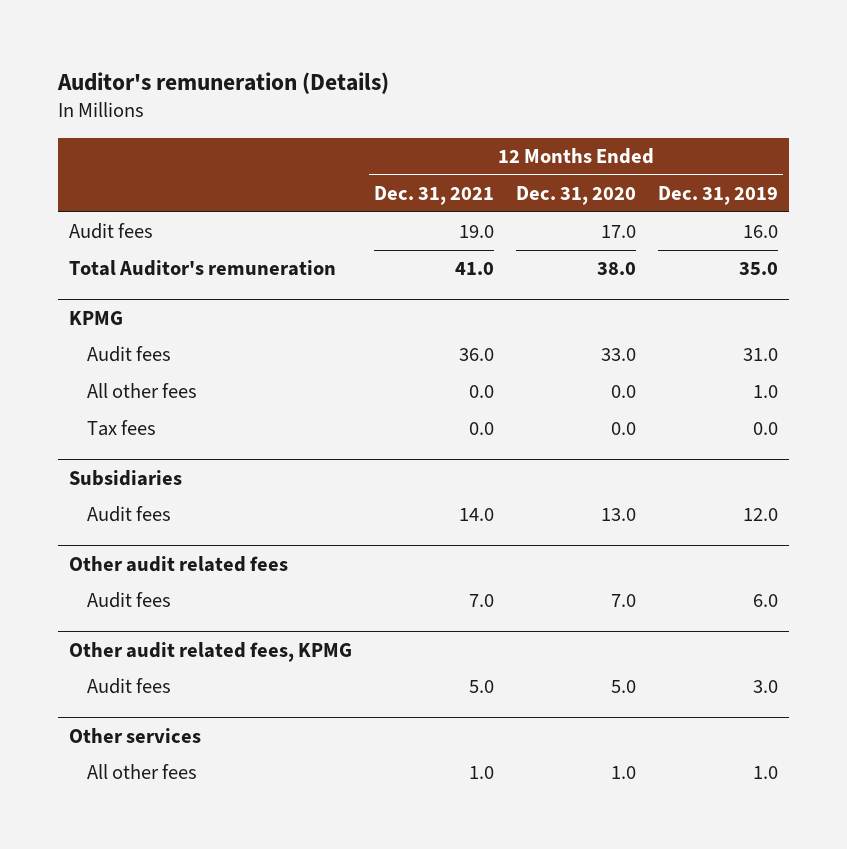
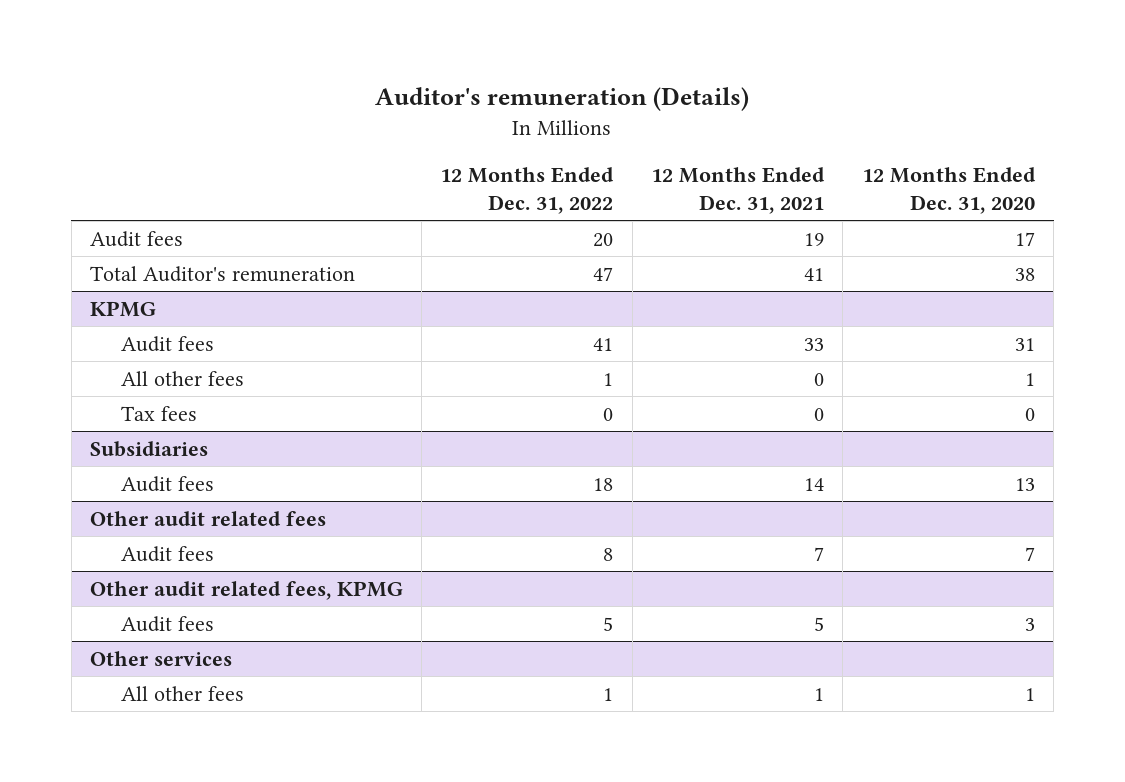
- | 12 Months Ended Dec. 31, 2021 | 12 Months Ended Dec. 31, 2020 | 12 Months Ended Dec. 31, 2019
+ | 12 Months Ended Dec. 31, 2022 | 12 Months Ended Dec. 31, 2021 | 12 Months Ended Dec. 31, 2020
- Audit fees | 19.0 | 17.0 | 16.0
- Total Auditor's remuneration | 41.0 | 38.0 | 35.0
+ Audit fees | 20 | 19 | 17
+ Total Auditor's remuneration | 47 | 41 | 38
@ KPMG
- Audit fees | 36.0 | 33.0 | 31.0
- All other fees | 0.0 | 0.0 | 1.0
- Tax fees | 0.0 | 0.0 | 0.0
+ Audit fees | 41 | 33 | 31
+ All other fees | 1 | 0 | 1
+ Tax fees | 0 | 0 | 0
@ Subsidiaries
- Audit fees | 14.0 | 13.0 | 12.0
+ Audit fees | 18 | 14 | 13
@ Other audit related fees
- Audit fees | 7.0 | 7.0 | 6.0
+ Audit fees | 8 | 7 | 7
@ Other audit related fees, KPMG
- Audit fees | 5.0 | 5.0 | 3.0
+ Audit fees | 5 | 5 | 3
@ Other services
- All other fees | 1.0 | 1.0 | 1.0
+ All other fees | 1 | 1 | 1

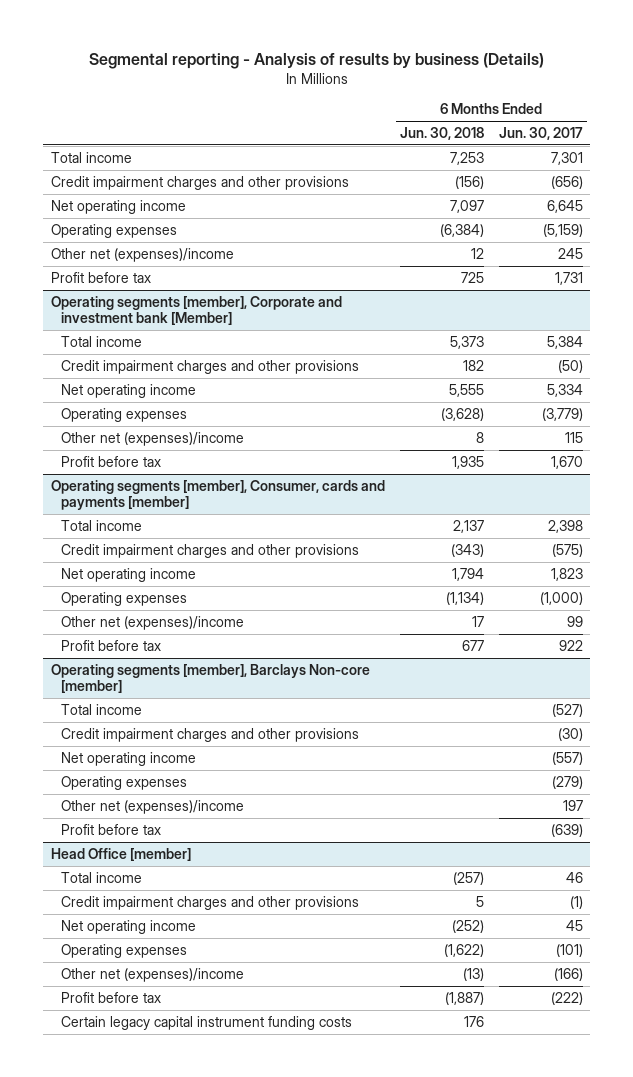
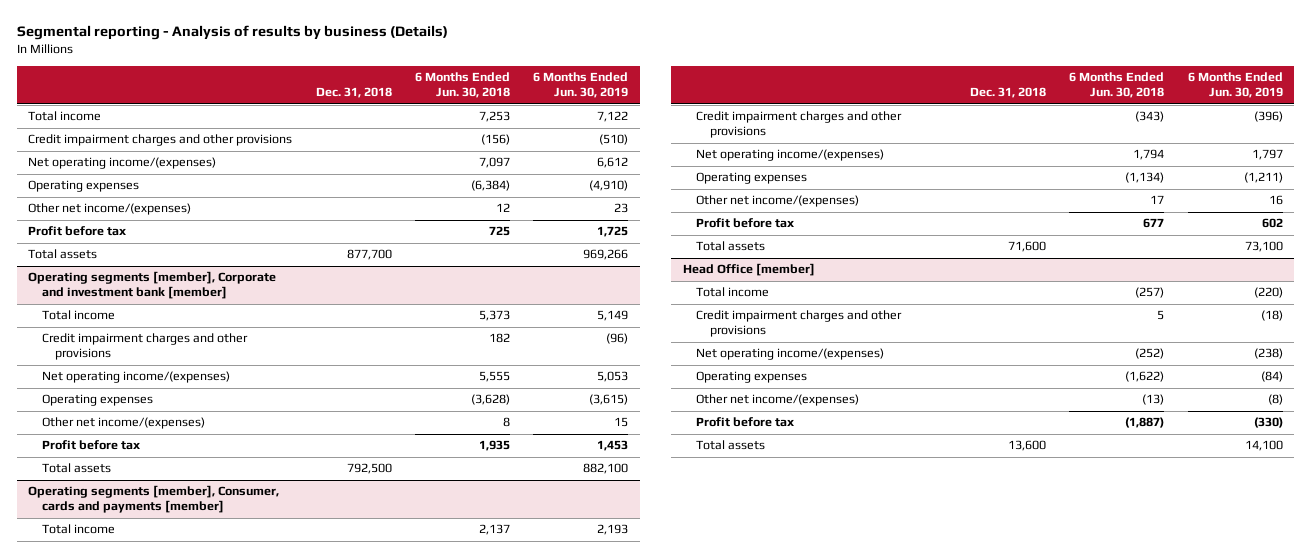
- | 6 Months Ended Jun. 30, 2018 | 6 Months Ended Jun. 30, 2017
+ | Dec. 31, 2018 | 6 Months Ended Jun. 30, 2018 | 6 Months Ended Jun. 30, 2019
- Net operating income | 7,097 | 6,645
+ Net operating income/(expenses) | | 7,097 | 6,612
- Other net (expenses)/income | 12 | 245
+ Other net income/(expenses) | | 12 | 23
- Operating segments [member], Corporate and investment bank [Member]
+ Total assets | 877,700 | | 969,266
+ Operating segments [member], Corporate and investment bank [member]
- Net operating income | 5,555 | 5,334
+ Net operating income/(expenses) | | 5,555 | 5,053
- Other net (expenses)/income | 8 | 115
+ Other net income/(expenses) | | 8 | 15
+ Total assets | 792,500 | | 882,100
@ Operating segments [member], Consumer, cards and payments [member]
- Net operating income | 1,794 | 1,823
+ Net operating income/(expenses) | | 1,794 | 1,797
- Other net (expenses)/income | 17 | 99
+ Other net income/(expenses) | | 17 | 16
- Operating segments [member], Barclays Non-core [member]
- Total income | | (527)
- Credit impairment charges and other provisions | | (30)
- Net operating income | | (557)
- Operating expenses | | (279)
- Other net (expenses)/income | | 197
- Profit before tax | | (639)
@ Operating segments [member], Consumer, cards and payments [member]
+ Total assets | 71,600 | | 73,100
@ Head Office [member]
- Net operating income | (252) | 45
+ Net operating income/(expenses) | | (252) | (238)
- Other net (expenses)/income | (13) | (166)
+ Other net income/(expenses) | | (13) | (8)
- Certain legacy capital instrument funding costs | 176 |
+ Total assets | 13,600 | | 14,100

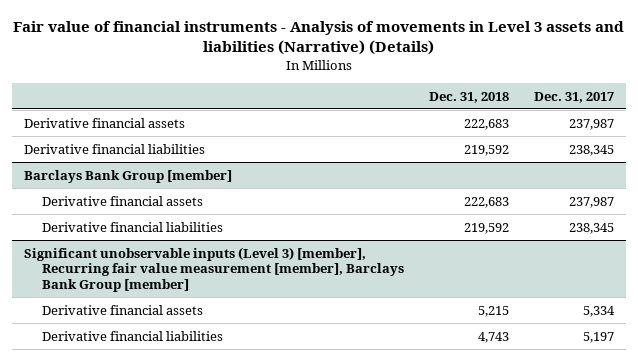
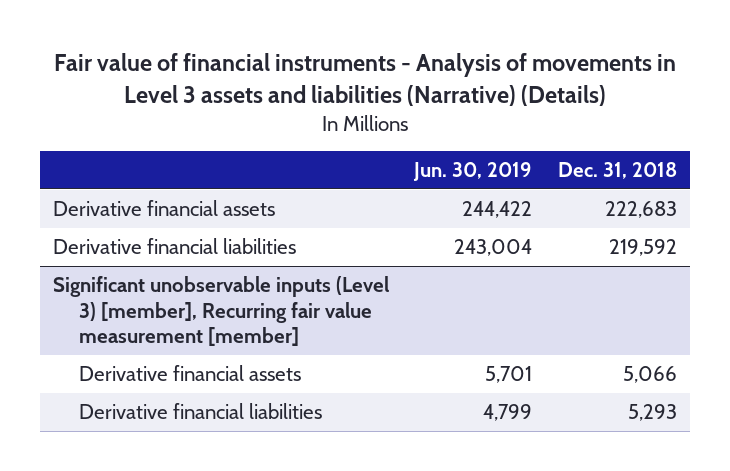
- | Dec. 31, 2018 | Dec. 31, 2017
+ | Jun. 30, 2019 | Dec. 31, 2018
- Barclays Bank Group [member]
- Derivative financial assets | 222,683 | 237,987
- Derivative financial liabilities | 219,592 | 238,345
- Significant unobservable inputs (Level 3) [member], Recurring fair value measurement [member], Barclays Bank Group [member]
- Derivative financial assets | 5,215 | 5,334
- Derivative financial liabilities | 4,743 | 5,197
+ Significant unobservable inputs (Level 3) [member], Recurring fair value measurement [member]
+ Derivative financial assets | 5,701 | 5,066
+ Derivative financial liabilities | 4,799 | 5,293

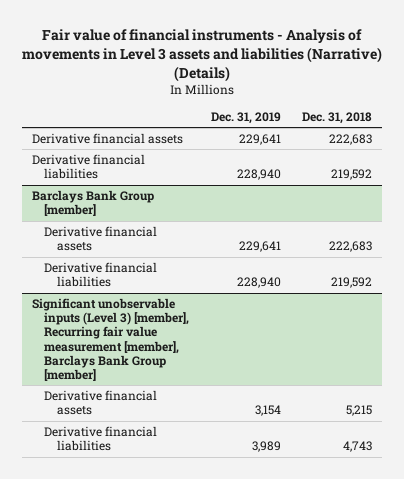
- | Jun. 30, 2019 | Dec. 31, 2018
+ | Dec. 31, 2019 | Dec. 31, 2018
- Significant unobservable inputs (Level 3) [member], Recurring fair value measurement [member]
- Derivative financial assets | 5,701 | 5,066
- Derivative financial liabilities | 4,799 | 5,293
+ Barclays Bank Group [member]
+ Derivative financial assets | 229,641 | 222,683
+ Derivative financial liabilities | 228,940 | 219,592
+ Significant unobservable inputs (Level 3) [member], Recurring fair value measurement [member], Barclays Bank Group [member]
+ Derivative financial assets | 3,154 | 5,215
+ Derivative financial liabilities | 3,989 | 4,743

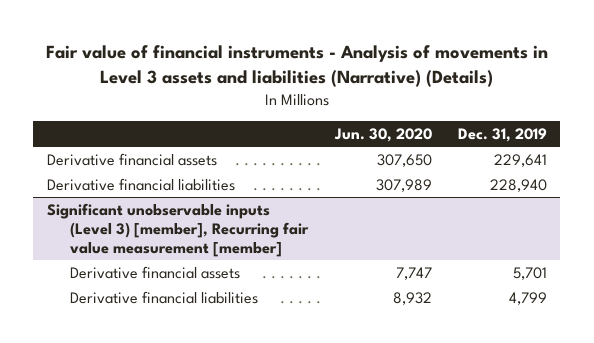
- | Dec. 31, 2019 | Dec. 31, 2018
+ | Jun. 30, 2020 | Dec. 31, 2019
- Barclays Bank Group [member]
- Derivative financial assets | 229,641 | 222,683
- Derivative financial liabilities | 228,940 | 219,592
- Significant unobservable inputs (Level 3) [member], Recurring fair value measurement [member], Barclays Bank Group [member]
- Derivative financial assets | 3,154 | 5,215
- Derivative financial liabilities | 3,989 | 4,743
+ Significant unobservable inputs (Level 3) [member], Recurring fair value measurement [member]
+ Derivative financial assets | 7,747 | 5,701
+ Derivative financial liabilities | 8,932 | 4,799

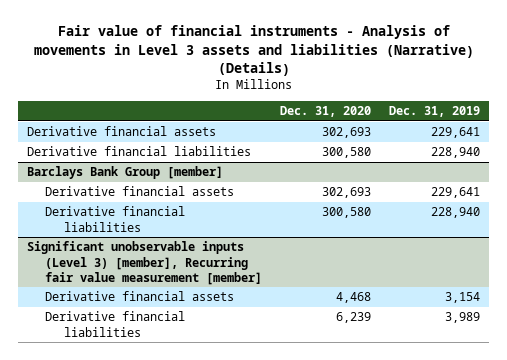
- | Jun. 30, 2020 | Dec. 31, 2019
+ | Dec. 31, 2020 | Dec. 31, 2019
+ Barclays Bank Group [member]
+ Derivative financial assets | 302,693 | 229,641
+ Derivative financial liabilities | 300,580 | 228,940
@ Significant unobservable inputs (Level 3) [member], Recurring fair value measurement [member]
- Derivative financial assets | 7,747 | 5,701
- Derivative financial liabilities | 8,932 | 4,799
+ Derivative financial assets | 4,468 | 3,154
+ Derivative financial liabilities | 6,239 | 3,989

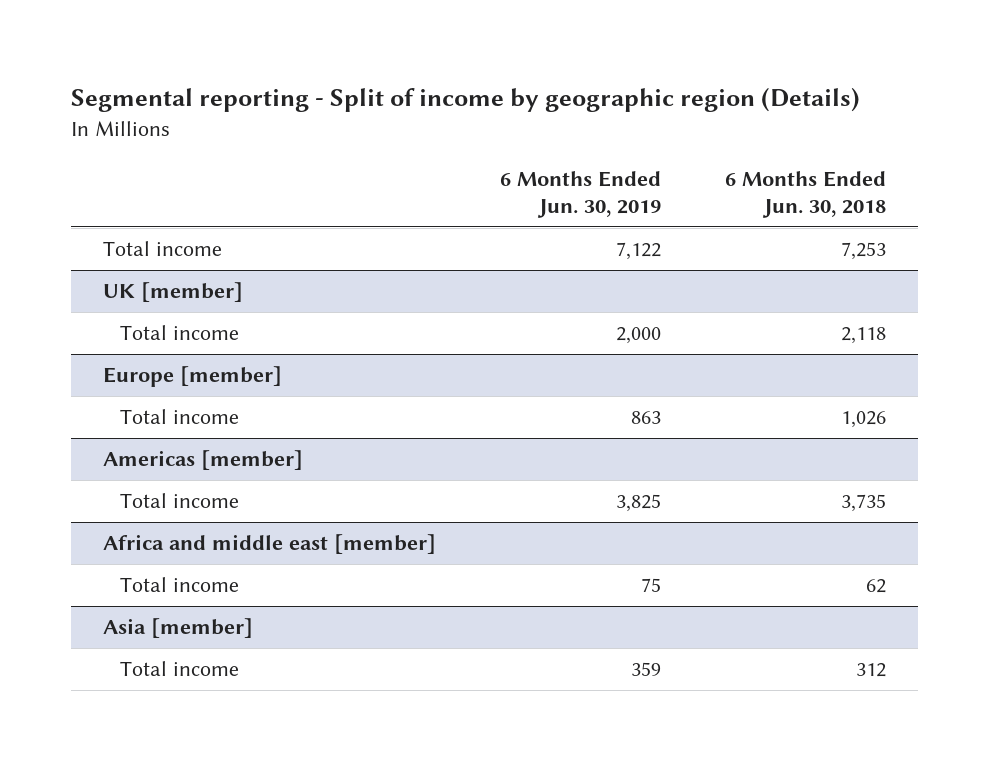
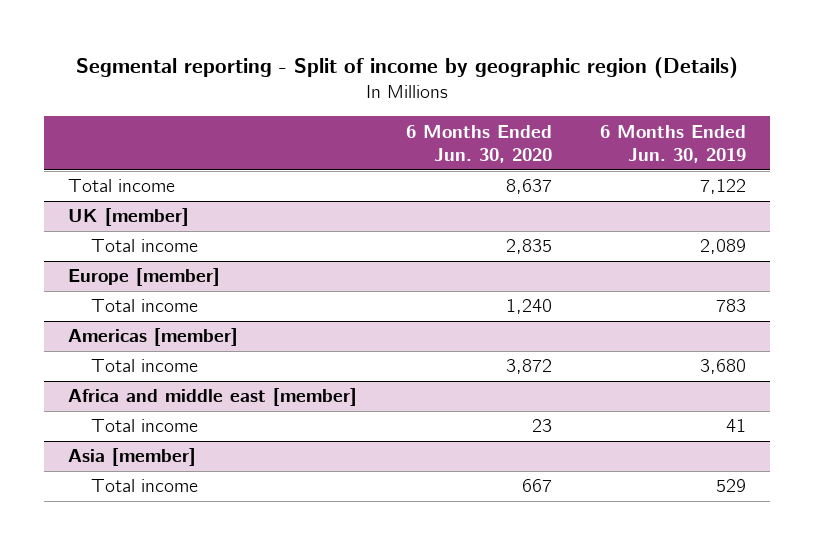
- | 6 Months Ended Jun. 30, 2019 | 6 Months Ended Jun. 30, 2018
+ | 6 Months Ended Jun. 30, 2020 | 6 Months Ended Jun. 30, 2019
@ UK [member]
- Total income | 2,000 | 2,118
+ Total income | 2,835 | 2,089
@ Europe [member]
- Total income | 863 | 1,026
+ Total income | 1,240 | 783
@ Americas [member]
- Total income | 3,825 | 3,735
+ Total income | 3,872 | 3,680
@ Africa and middle east [member]
- Total income | 75 | 62
+ Total income | 23 | 41
@ Asia [member]
- Total income | 359 | 312
+ Total income | 667 | 529

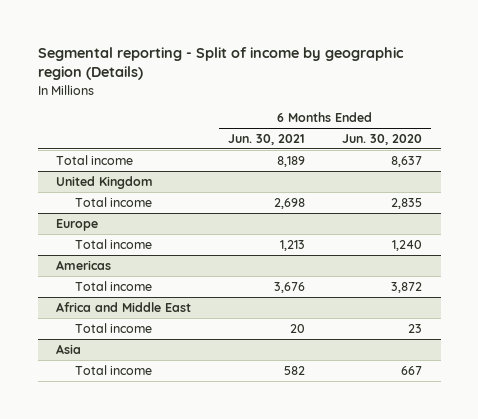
- | 6 Months Ended Jun. 30, 2020 | 6 Months Ended Jun. 30, 2019
+ | 6 Months Ended Jun. 30, 2021 | 6 Months Ended Jun. 30, 2020
- UK [member]
+ United Kingdom
- Europe [member]
+ Europe
- Americas [member]
+ Americas
- Africa and middle east [member]
+ Africa and Middle East
- Asia [member]
+ Asia

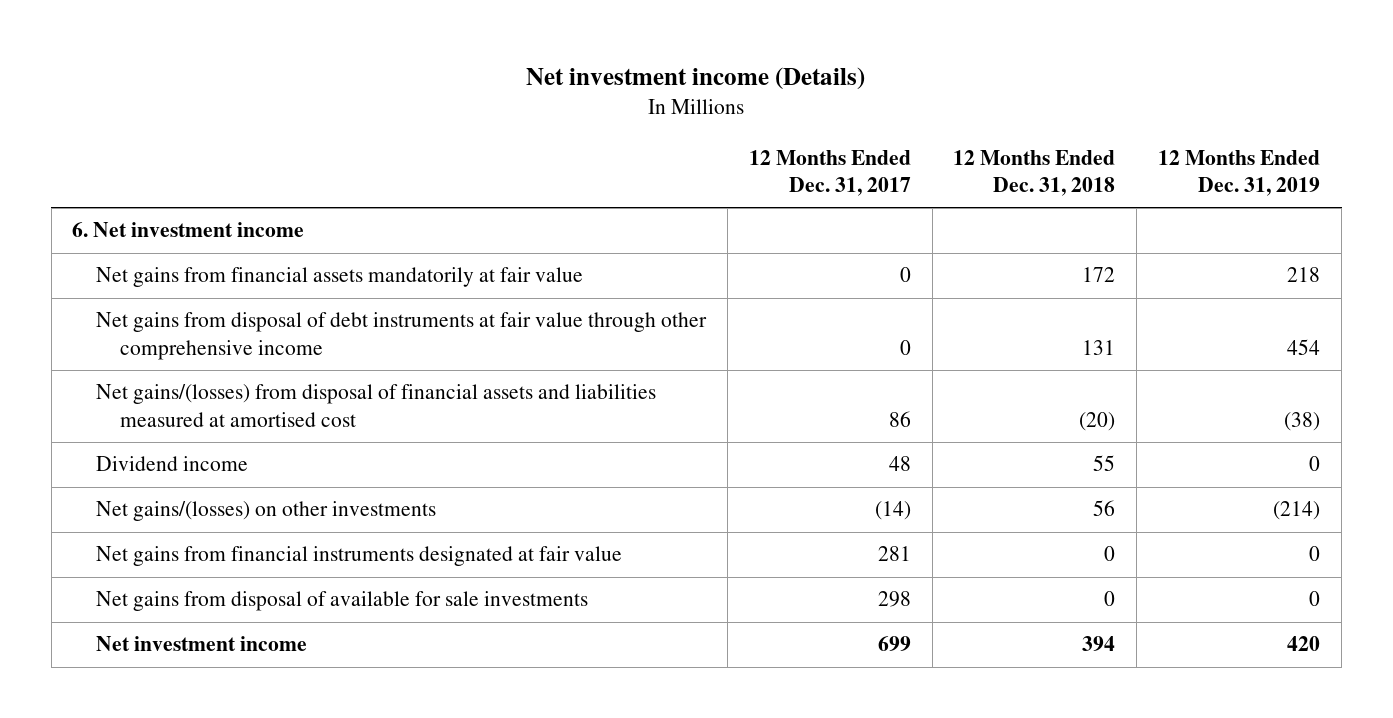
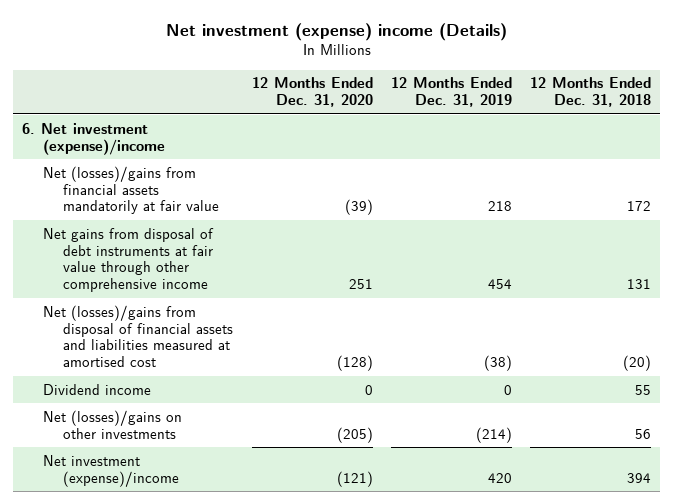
- Net investment income (Details)
+ Net investment (expense) income (Details)
- | 12 Months Ended Dec. 31, 2017 | 12 Months Ended Dec. 31, 2018 | 12 Months Ended Dec. 31, 2019
+ | 12 Months Ended Dec. 31, 2020 | 12 Months Ended Dec. 31, 2019 | 12 Months Ended Dec. 31, 2018
- 6. Net investment income
- Net gains from financial assets mandatorily at fair value | 0 | 172 | 218
+ 6. Net investment (expense)/income
+ Net (losses)/gains from financial assets mandatorily at fair value | (39) | 218 | 172
- Net gains/(losses) from disposal of financial assets and liabilities measured at amortised cost | 86 | (20) | (38)
+ Net (losses)/gains from disposal of financial assets and liabilities measured at amortised cost | (128) | (38) | (20)
- Net gains/(losses) on other investments | (14) | 56 | (214)
- Net gains from financial instruments designated at fair value | 281 | 0 | 0
- Net gains from disposal of available for sale investments | 298 | 0 | 0
- Net investment income | 699 | 394 | 420
+ Net (losses)/gains on other investments | (205) | (214) | 56
+ Net investment (expense)/income | (121) | 420 | 394

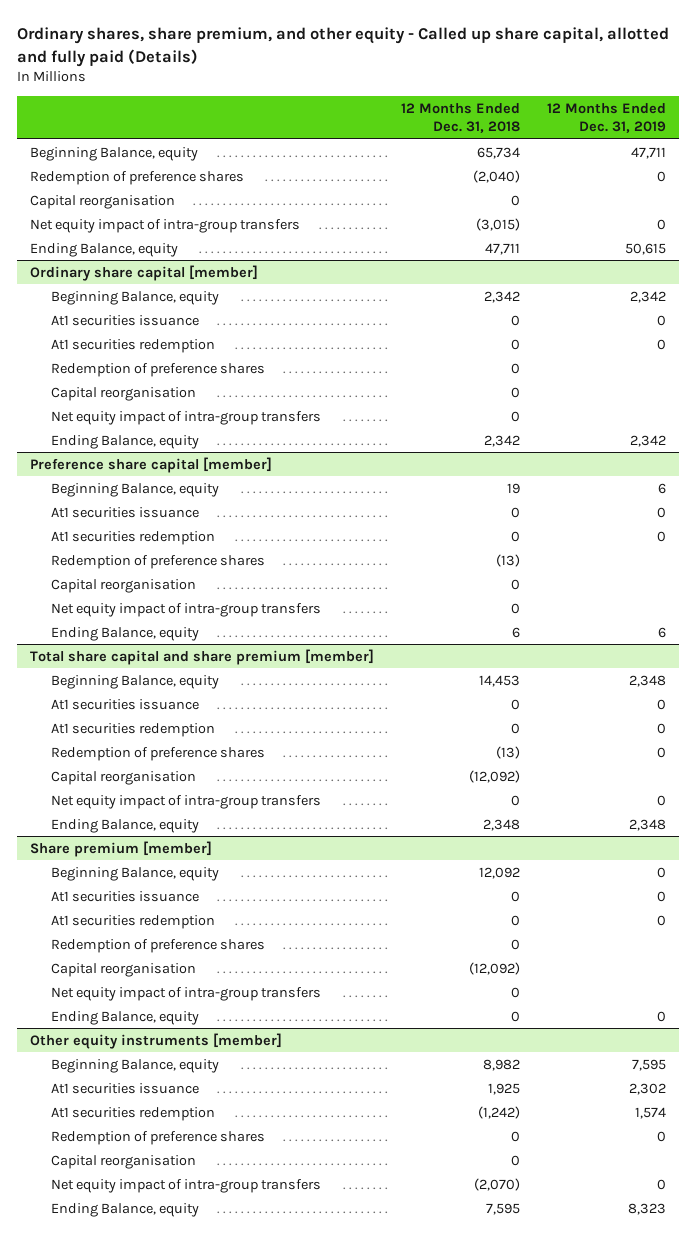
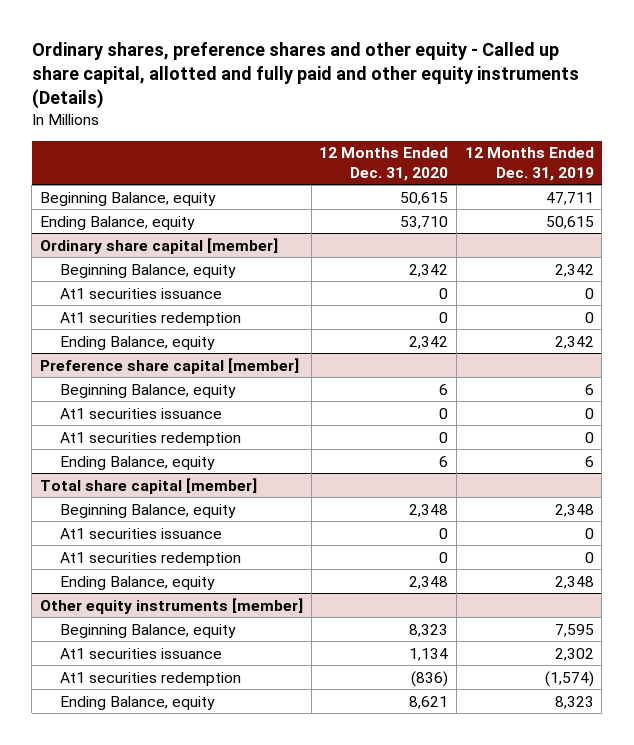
- Ordinary shares, share premium, and other equity - Called up share capital, allotted and fully paid (Details)
+ Ordinary shares, preference shares and other equity - Called up share capital, allotted and fully paid and other equity instruments (Details)
- | 12 Months Ended Dec. 31, 2018 | 12 Months Ended Dec. 31, 2019
+ | 12 Months Ended Dec. 31, 2020 | 12 Months Ended Dec. 31, 2019
- Redemption of preference shares | (2,040) | 0
- Capital reorganisation | 0 |
- Net equity impact of intra-group transfers | (3,015) | 0
@ Ordinary share capital [member]
- Redemption of preference shares | 0 |
- Capital reorganisation | 0 |
- Net equity impact of intra-group transfers | 0 |
@ Preference share capital [member]
- Redemption of preference shares | (13) |
- Capital reorganisation | 0 |
- Net equity impact of intra-group transfers | 0 |
- Total share capital and share premium [member]
+ Total share capital [member]
- Redemption of preference shares | (13) | 0
- Capital reorganisation | (12,092) |
- Net equity impact of intra-group transfers | 0 | 0
- Share premium [member]
- Beginning Balance, equity | 12,092 | 0
- At1 securities issuance | 0 | 0
- At1 securities redemption | 0 | 0
- Redemption of preference shares | 0 |
- Capital reorganisation | (12,092) |
- Net equity impact of intra-group transfers | 0 |
- Ending Balance, equity | 0 | 0
@ Other equity instruments [member]
- At1 securities redemption | (1,242) | 1,574
- Redemption of preference shares | 0 | 0
- Capital reorganisation | 0 |
- Net equity impact of intra-group transfers | (2,070) | 0
+ At1 securities redemption | (836) | (1,574)

